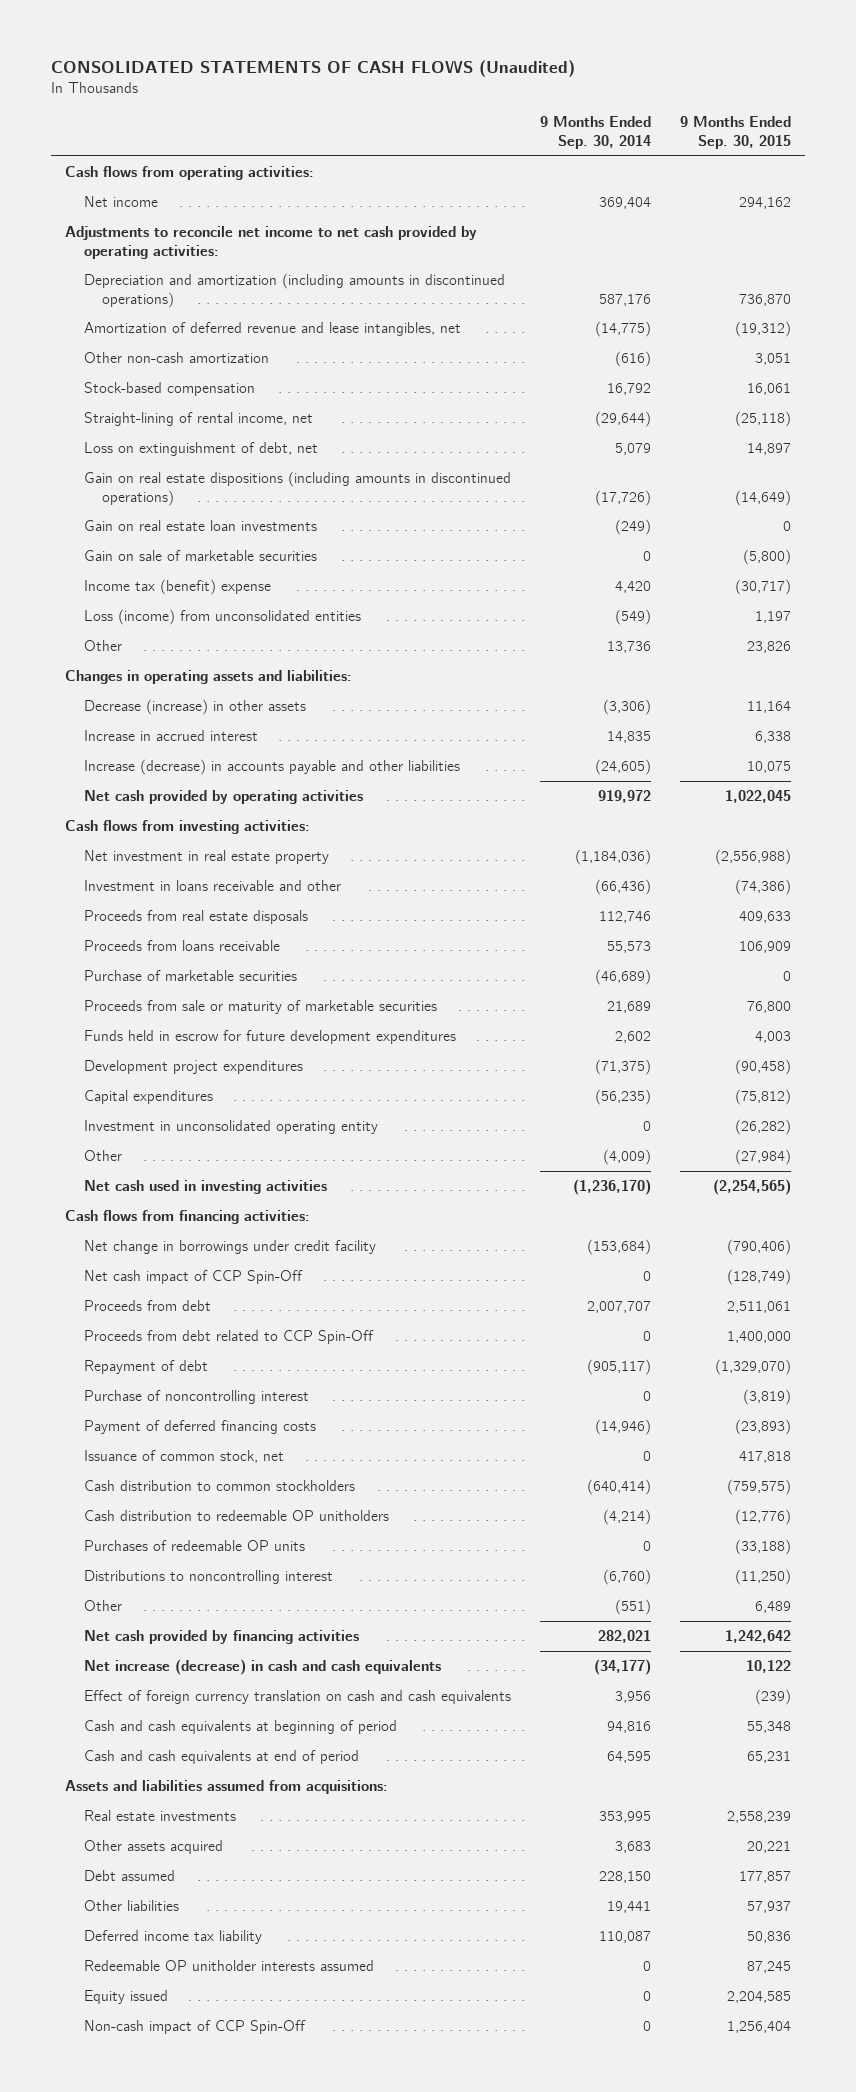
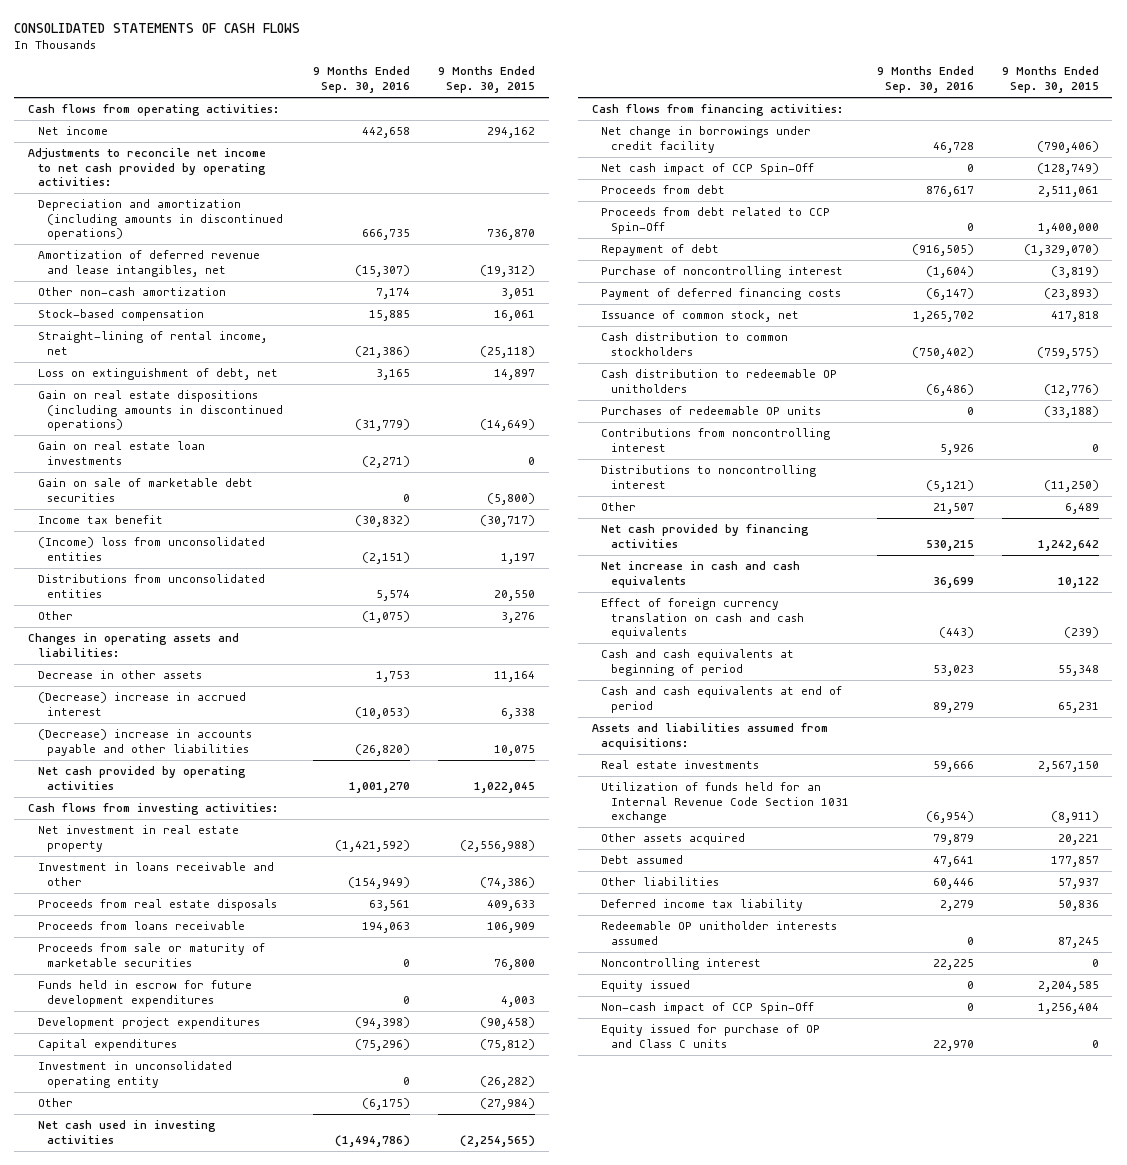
- CONSOLIDATED STATEMENTS OF CASH FLOWS (Unaudited)
+ CONSOLIDATED STATEMENTS OF CASH FLOWS
- | 9 Months Ended Sep. 30, 2014 | 9 Months Ended Sep. 30, 2015
+ | 9 Months Ended Sep. 30, 2016 | 9 Months Ended Sep. 30, 2015
- Gain on sale of marketable securities | 0 | (5,800)
- Income tax (benefit) expense | 4,420 | (30,717)
- Loss (income) from unconsolidated entities | (549) | 1,197
- Other | 13,736 | 23,826
+ Gain on sale of marketable debt securities | 0 | (5,800)
+ Income tax benefit | (30,832) | (30,717)
+ (Income) loss from unconsolidated entities | (2,151) | 1,197
+ Distributions from unconsolidated entities | 5,574 | 20,550
+ Other | (1,075) | 3,276
- Decrease (increase) in other assets | (3,306) | 11,164
- Increase in accrued interest | 14,835 | 6,338
- Increase (decrease) in accounts payable and other liabilities | (24,605) | 10,075
+ Decrease in other assets | 1,753 | 11,164
+ (Decrease) increase in accrued interest | (10,053) | 6,338
+ (Decrease) increase in accounts payable and other liabilities | (26,820) | 10,075
- Purchase of marketable securities | (46,689) | 0
+ Contributions from noncontrolling interest | 5,926 | 0
- Net increase (decrease) in cash and cash equivalents | (34,177) | 10,122
+ Net increase in cash and cash equivalents | 36,699 | 10,122
- Real estate investments | 353,995 | 2,558,239
+ Real estate investments | 59,666 | 2,567,150
+ Utilization of funds held for an Internal Revenue Code Section 1031 exchange | (6,954) | (8,911)
+ Noncontrolling interest | 22,225 | 0
+ Equity issued for purchase of OP and Class C units | 22,970 | 0

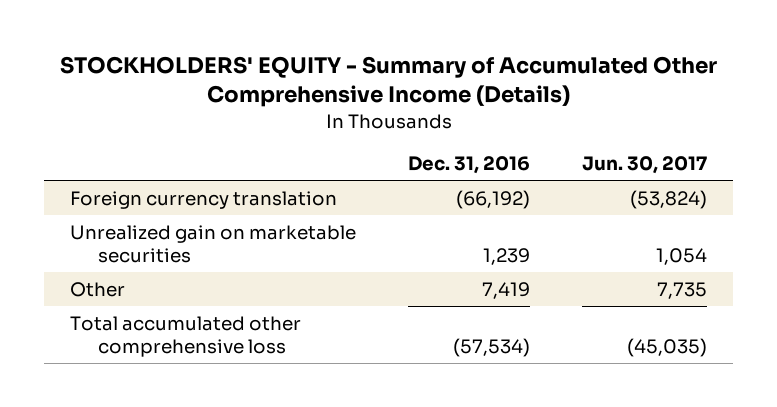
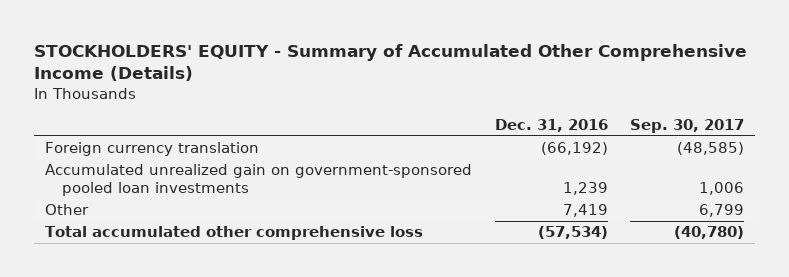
- | Dec. 31, 2016 | Jun. 30, 2017
+ | Dec. 31, 2016 | Sep. 30, 2017
- Unrealized gain on marketable securities | 1,239 | 1,054
+ Accumulated unrealized gain on government-sponsored pooled loan investments | 1,239 | 1,006

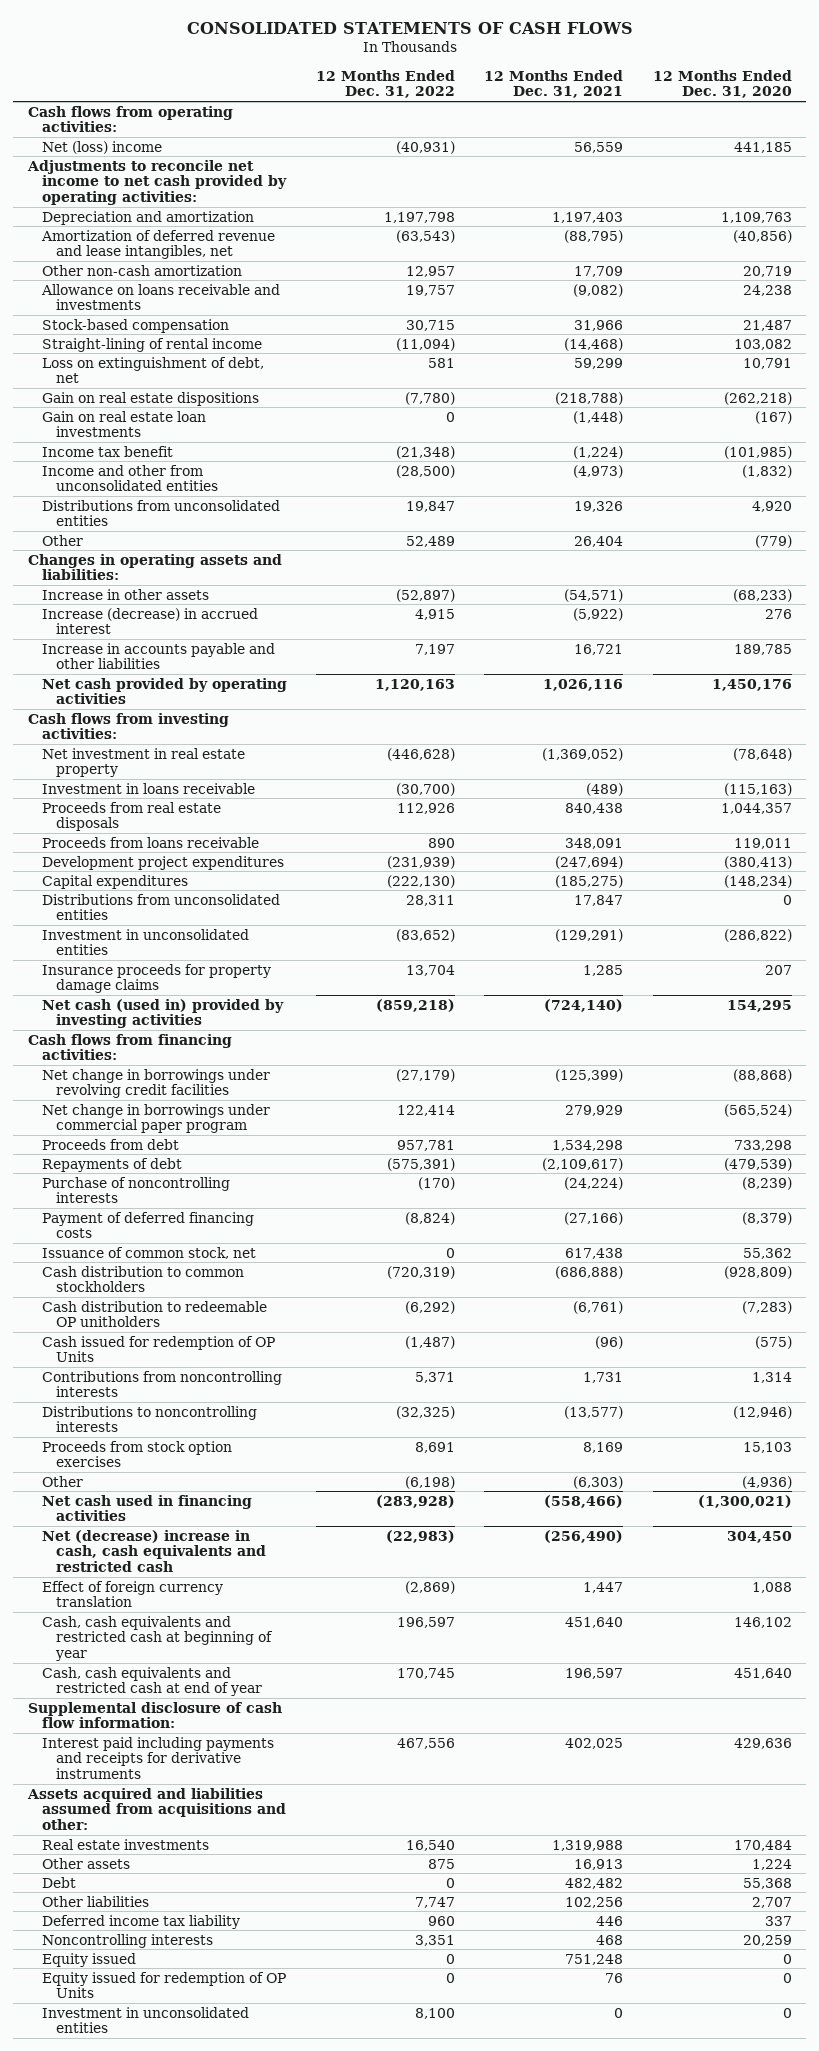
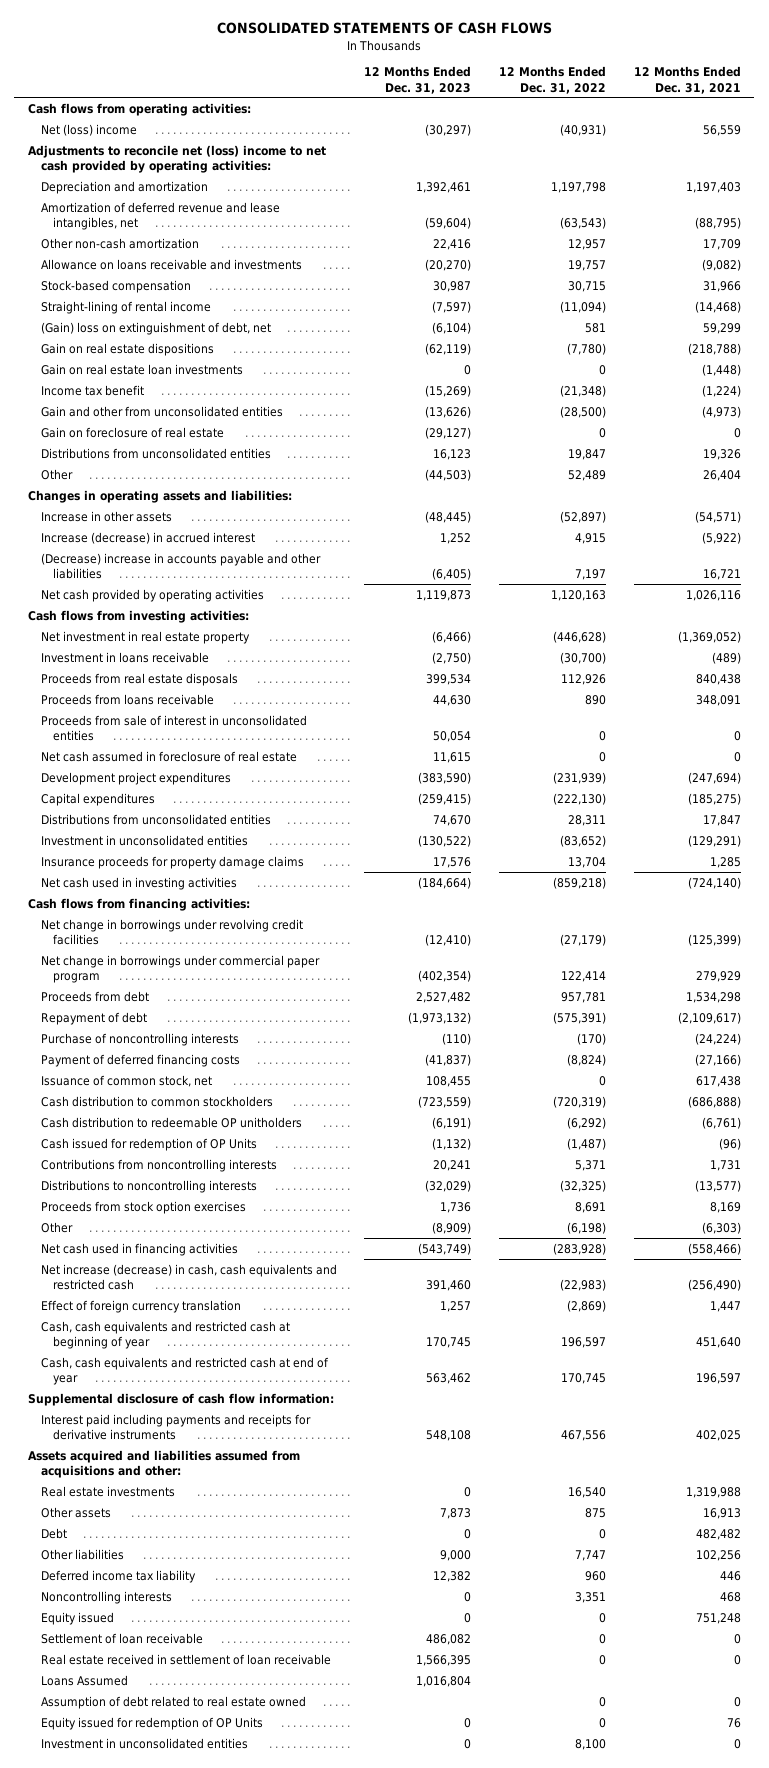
- | 12 Months Ended Dec. 31, 2022 | 12 Months Ended Dec. 31, 2021 | 12 Months Ended Dec. 31, 2020
+ | 12 Months Ended Dec. 31, 2023 | 12 Months Ended Dec. 31, 2022 | 12 Months Ended Dec. 31, 2021
- Adjustments to reconcile net income to net cash provided by operating activities:
+ Adjustments to reconcile net (loss) income to net cash provided by operating activities:
- Loss on extinguishment of debt, net | 581 | 59,299 | 10,791
+ (Gain) loss on extinguishment of debt, net | (6,104) | 581 | 59,299
- Income and other from unconsolidated entities | (28,500) | (4,973) | (1,832)
+ Gain and other from unconsolidated entities | (13,626) | (28,500) | (4,973)
+ Gain on foreclosure of real estate | (29,127) | 0 | 0
- Increase in accounts payable and other liabilities | 7,197 | 16,721 | 189,785
+ (Decrease) increase in accounts payable and other liabilities | (6,405) | 7,197 | 16,721
+ Proceeds from sale of interest in unconsolidated entities | 50,054 | 0 | 0
+ Net cash assumed in foreclosure of real estate | 11,615 | 0 | 0
- Net cash (used in) provided by investing activities | (859,218) | (724,140) | 154,295
+ Net cash used in investing activities | (184,664) | (859,218) | (724,140)
- Repayments of debt | (575,391) | (2,109,617) | (479,539)
+ Repayment of debt | (1,973,132) | (575,391) | (2,109,617)
- Net (decrease) increase in cash, cash equivalents and restricted cash | (22,983) | (256,490) | 304,450
+ Net increase (decrease) in cash, cash equivalents and restricted cash | 391,460 | (22,983) | (256,490)
+ Settlement of loan receivable | 486,082 | 0 | 0
+ Real estate received in settlement of loan receivable | 1,566,395 | 0 | 0
+ Loans Assumed | 1,016,804 | |
+ Assumption of debt related to real estate owned | | 0 | 0

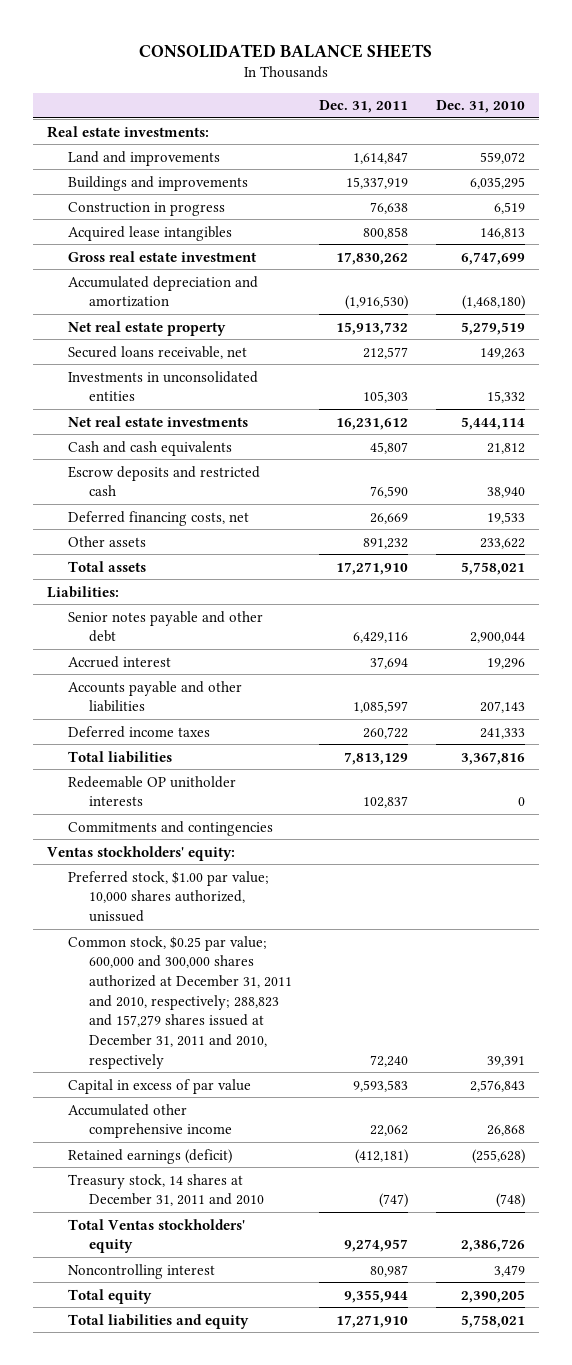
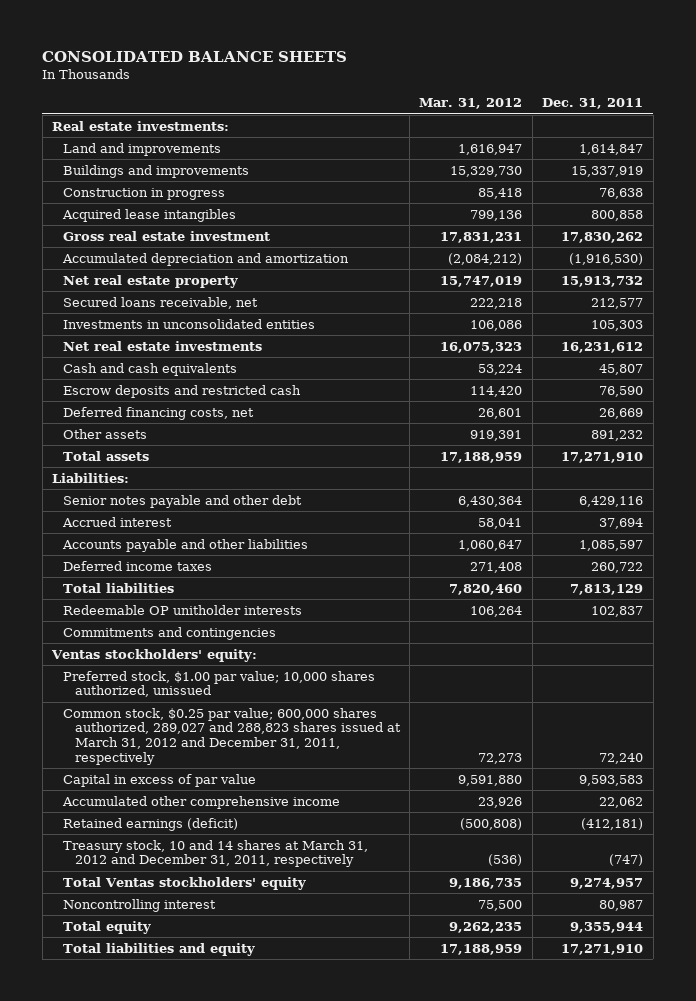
- | Dec. 31, 2011 | Dec. 31, 2010
+ | Mar. 31, 2012 | Dec. 31, 2011
- Common stock, $0.25 par value; 600,000 and 300,000 shares authorized at December 31, 2011 and 2010, respectively; 288,823 and 157,279 shares issued at December 31, 2011 and 2010, respectively | 72,240 | 39,391
+ Common stock, $0.25 par value; 600,000 shares authorized, 289,027 and 288,823 shares issued at March 31, 2012 and December 31, 2011, respectively | 72,273 | 72,240
- Treasury stock, 14 shares at December 31, 2011 and 2010 | (747) | (748)
+ Treasury stock, 10 and 14 shares at March 31, 2012 and December 31, 2011, respectively | (536) | (747)

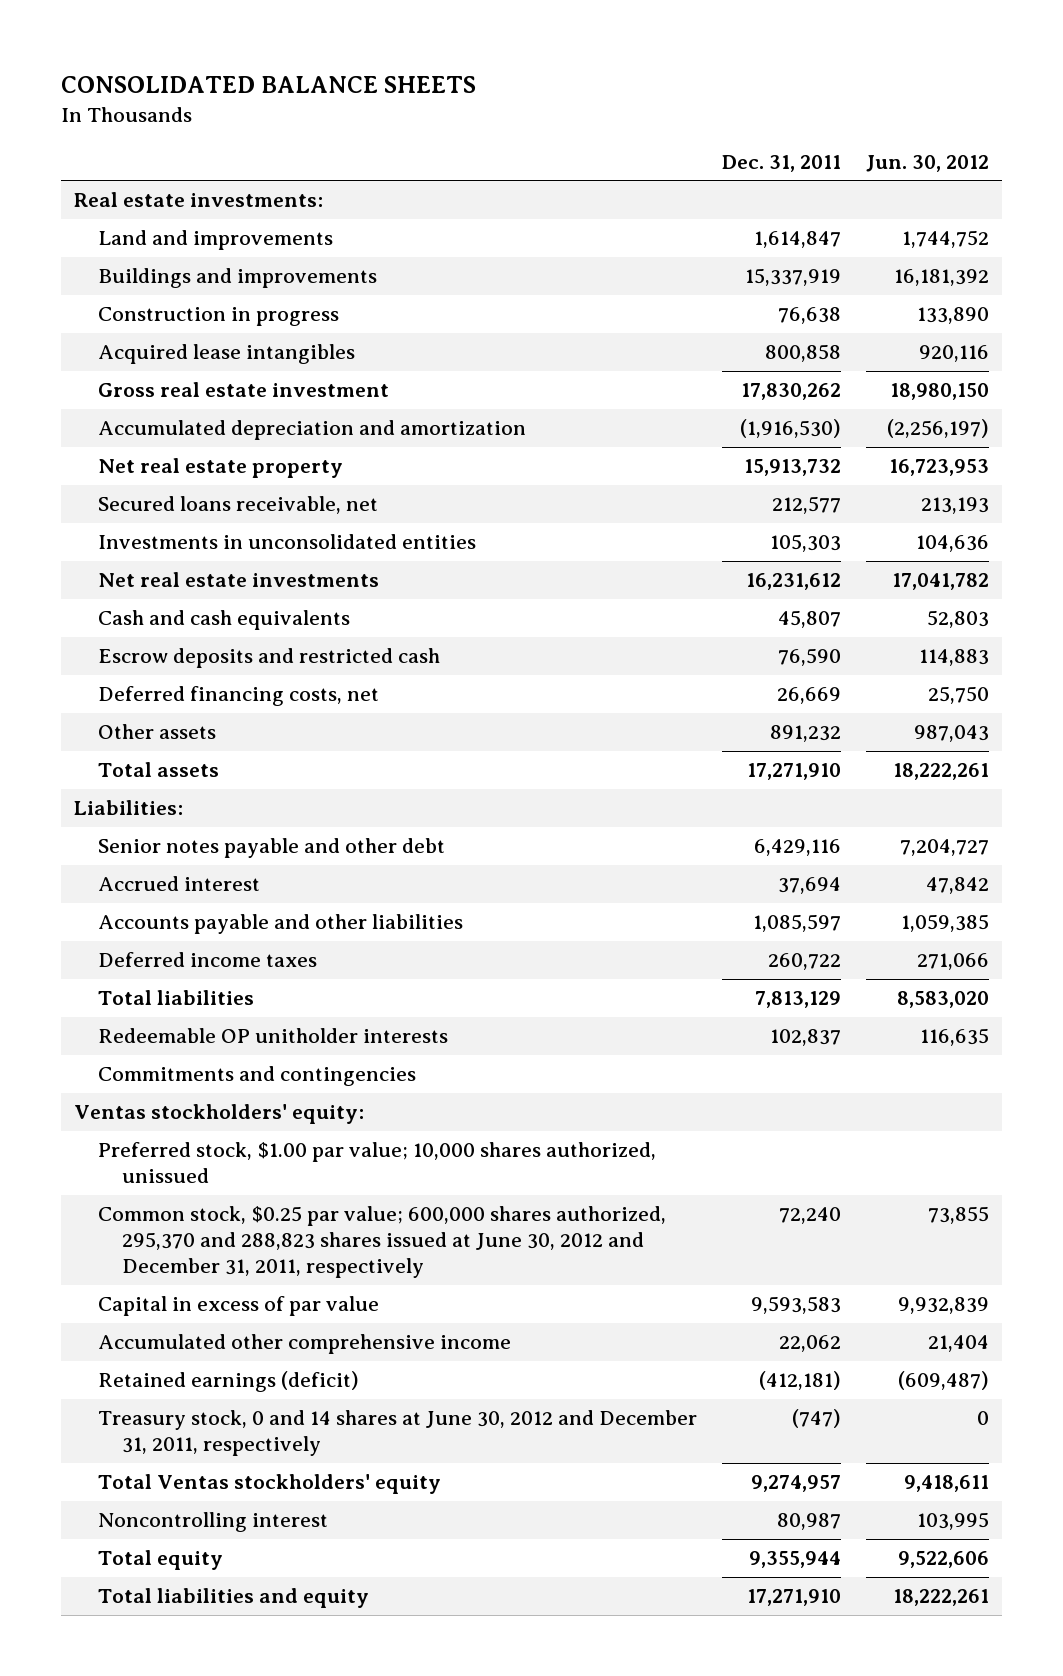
- | Mar. 31, 2012 | Dec. 31, 2011
+ | Dec. 31, 2011 | Jun. 30, 2012
- Common stock, $0.25 par value; 600,000 shares authorized, 289,027 and 288,823 shares issued at March 31, 2012 and December 31, 2011, respectively | 72,273 | 72,240
+ Common stock, $0.25 par value; 600,000 shares authorized, 295,370 and 288,823 shares issued at June 30, 2012 and December 31, 2011, respectively | 72,240 | 73,855
- Treasury stock, 10 and 14 shares at March 31, 2012 and December 31, 2011, respectively | (536) | (747)
+ Treasury stock, 0 and 14 shares at June 30, 2012 and December 31, 2011, respectively | (747) | 0

